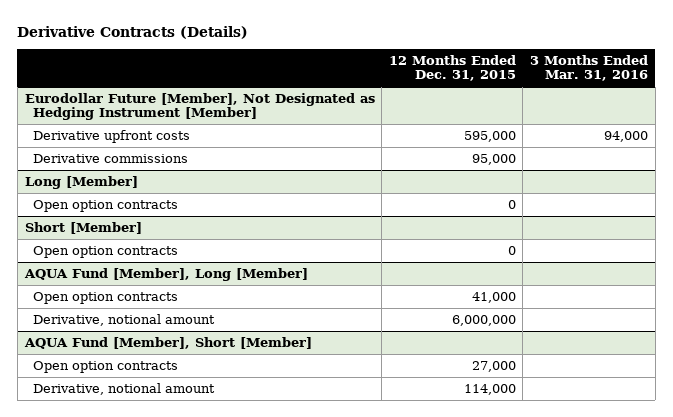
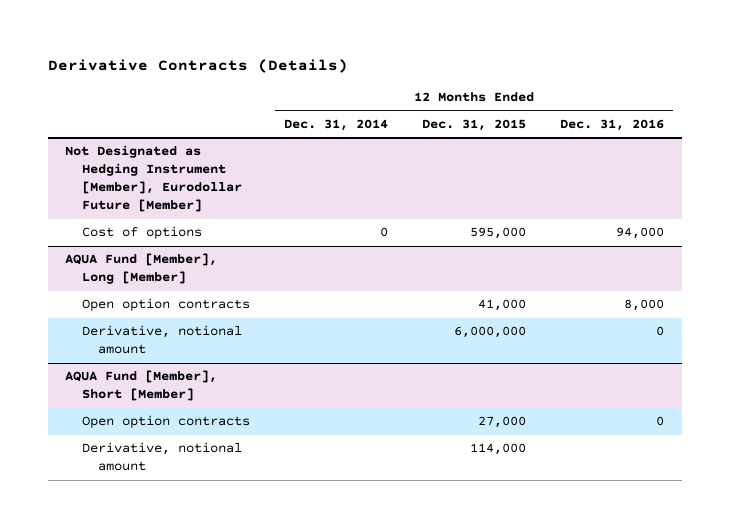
- | 12 Months Ended Dec. 31, 2015 | 3 Months Ended Mar. 31, 2016
+ | 12 Months Ended Dec. 31, 2014 | 12 Months Ended Dec. 31, 2015 | 12 Months Ended Dec. 31, 2016
- Eurodollar Future [Member], Not Designated as Hedging Instrument [Member]
- Derivative upfront costs | 595,000 | 94,000
- Derivative commissions | 95,000 |
- Long [Member]
- Open option contracts | 0 |
- Short [Member]
- Open option contracts | 0 |
+ Not Designated as Hedging Instrument [Member], Eurodollar Future [Member]
+ Cost of options | 0 | 595,000 | 94,000

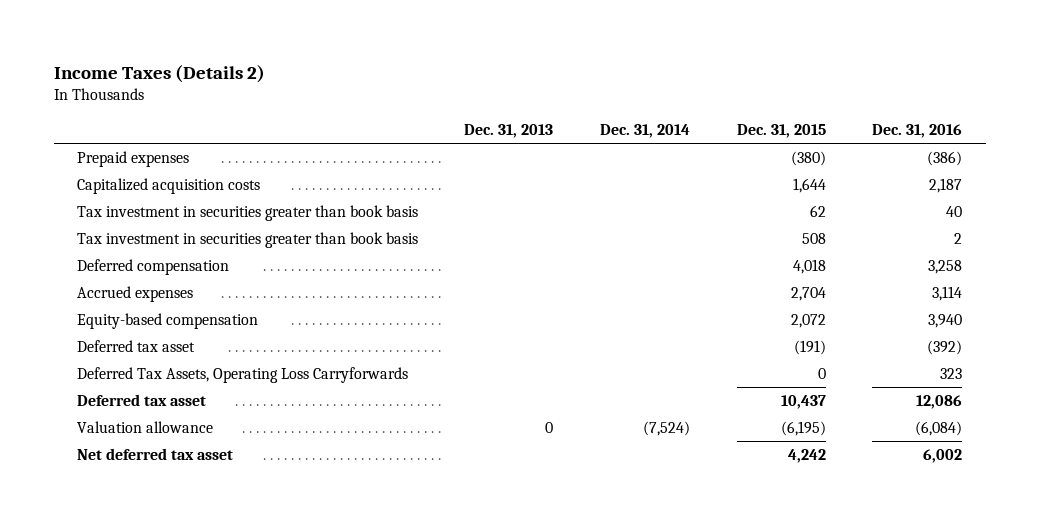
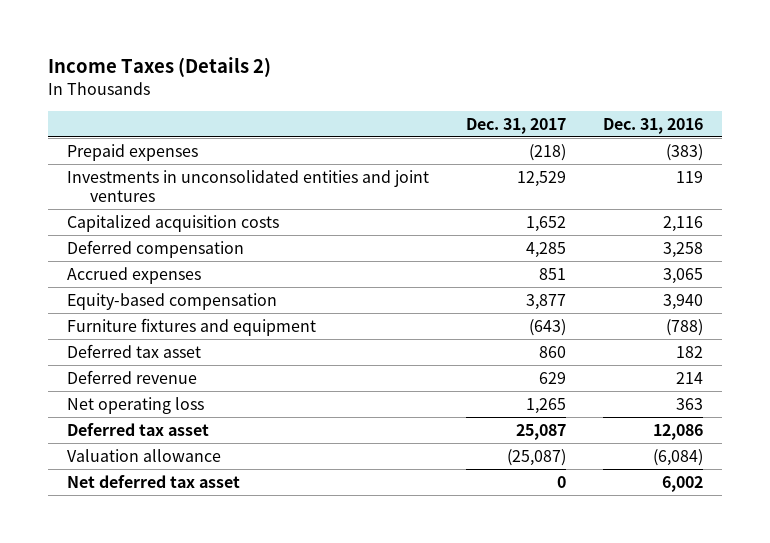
- | Dec. 31, 2013 | Dec. 31, 2014 | Dec. 31, 2015 | Dec. 31, 2016
+ | Dec. 31, 2017 | Dec. 31, 2016
- Prepaid expenses | | | (380) | (386)
- Capitalized acquisition costs | | | 1,644 | 2,187
- Tax investment in securities greater than book basis | | | 62 | 40
- Tax investment in securities greater than book basis | | | 508 | 2
+ Prepaid expenses | (218) | (383)
+ Investments in unconsolidated entities and joint ventures | 12,529 | 119
+ Capitalized acquisition costs | 1,652 | 2,116
- Accrued expenses | | | 2,704 | 3,114
+ Accrued expenses | 851 | 3,065
- Deferred tax asset | | | (191) | (392)
- Deferred Tax Assets, Operating Loss Carryforwards | | | 0 | 323
+ Furniture fixtures and equipment | (643) | (788)
+ Deferred tax asset | 860 | 182
+ Deferred revenue | 629 | 214
+ Net operating loss | 1,265 | 363

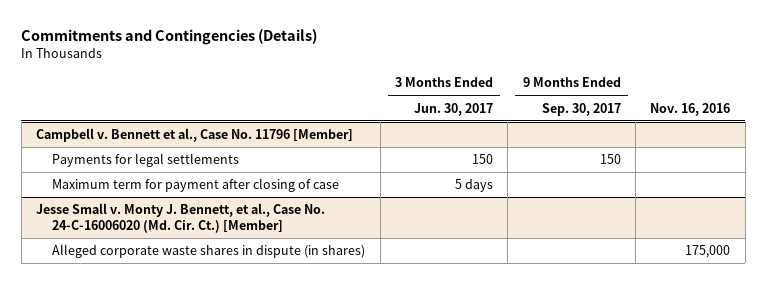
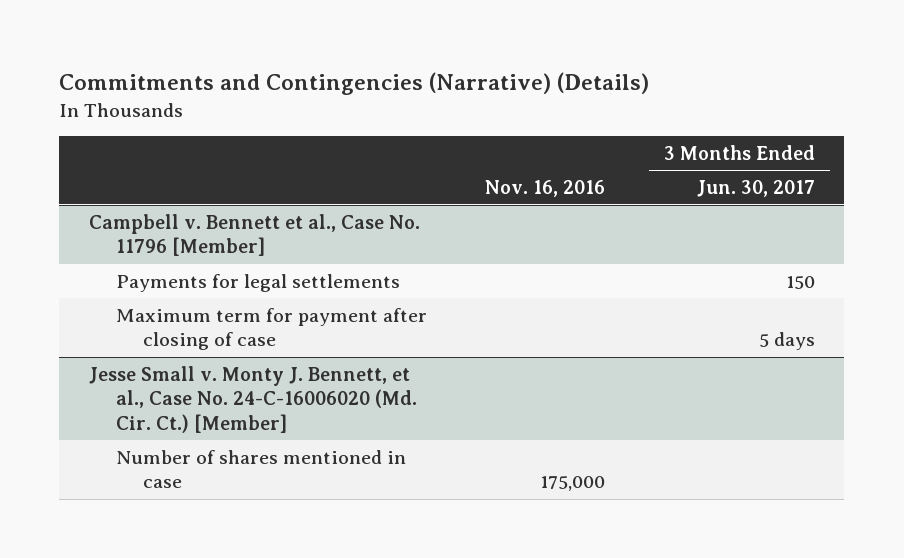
- Commitments and Contingencies (Details)
+ Commitments and Contingencies (Narrative) (Details)
- | 3 Months Ended Jun. 30, 2017 | 9 Months Ended Sep. 30, 2017 | Nov. 16, 2016
+ | Nov. 16, 2016 | 3 Months Ended Jun. 30, 2017
@ Jesse Small v. Monty J. Bennett, et al., Case No. 24-C-16006020 (Md. Cir. Ct.) [Member]
- Alleged corporate waste shares in dispute (in shares) | | | 175,000
+ Number of shares mentioned in case | 175,000 |

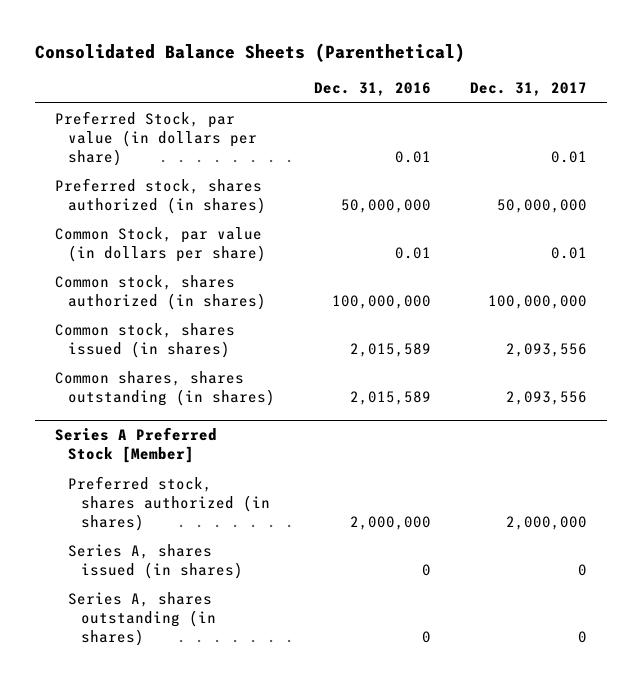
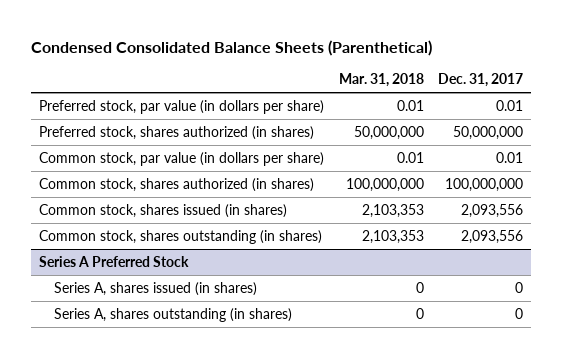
- Consolidated Balance Sheets (Parenthetical)
+ Condensed Consolidated Balance Sheets (Parenthetical)
- | Dec. 31, 2016 | Dec. 31, 2017
+ | Mar. 31, 2018 | Dec. 31, 2017
- Preferred Stock, par value (in dollars per share) | 0.01 | 0.01
+ Preferred stock, par value (in dollars per share) | 0.01 | 0.01
- Common Stock, par value (in dollars per share) | 0.01 | 0.01
+ Common stock, par value (in dollars per share) | 0.01 | 0.01
- Common shares, shares outstanding (in shares) | 2,015,589 | 2,093,556
- Series A Preferred Stock [Member]
- Preferred stock, shares authorized (in shares) | 2,000,000 | 2,000,000
+ Common stock, shares outstanding (in shares) | 2,103,353 | 2,093,556
+ Series A Preferred Stock

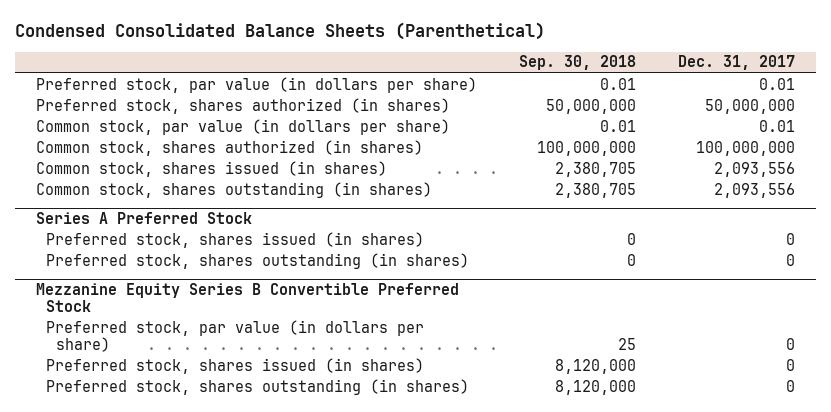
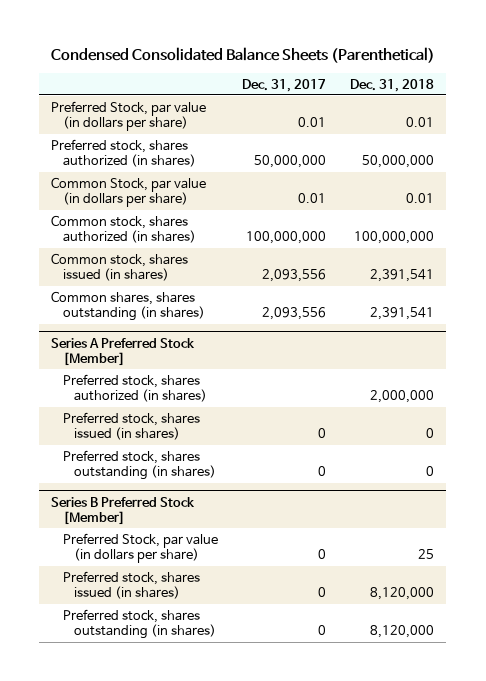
- | Sep. 30, 2018 | Dec. 31, 2017
+ | Dec. 31, 2017 | Dec. 31, 2018
- Preferred stock, par value (in dollars per share) | 0.01 | 0.01
+ Preferred Stock, par value (in dollars per share) | 0.01 | 0.01
- Common stock, par value (in dollars per share) | 0.01 | 0.01
+ Common Stock, par value (in dollars per share) | 0.01 | 0.01
- Common stock, shares outstanding (in shares) | 2,380,705 | 2,093,556
- Series A Preferred Stock
+ Common shares, shares outstanding (in shares) | 2,093,556 | 2,391,541
+ Series A Preferred Stock [Member]
+ Preferred stock, shares authorized (in shares) | | 2,000,000
- Mezzanine Equity Series B Convertible Preferred Stock
- Preferred stock, par value (in dollars per share) | 25 | 0
+ Series B Preferred Stock [Member]
+ Preferred Stock, par value (in dollars per share) | 0 | 25

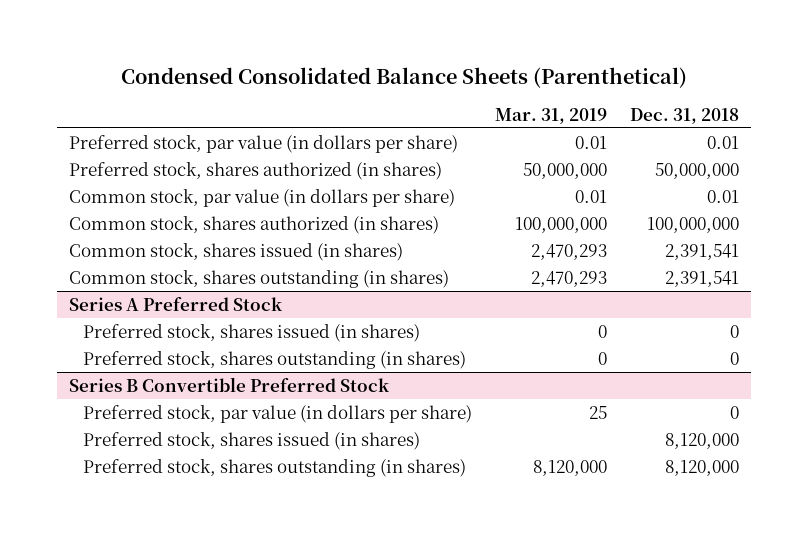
- | Dec. 31, 2017 | Dec. 31, 2018
+ | Mar. 31, 2019 | Dec. 31, 2018
- Preferred Stock, par value (in dollars per share) | 0.01 | 0.01
+ Preferred stock, par value (in dollars per share) | 0.01 | 0.01
- Common Stock, par value (in dollars per share) | 0.01 | 0.01
+ Common stock, par value (in dollars per share) | 0.01 | 0.01
- Common shares, shares outstanding (in shares) | 2,093,556 | 2,391,541
- Series A Preferred Stock [Member]
- Preferred stock, shares authorized (in shares) | | 2,000,000
+ Common stock, shares outstanding (in shares) | 2,470,293 | 2,391,541
+ Series A Preferred Stock
- Series B Preferred Stock [Member]
- Preferred Stock, par value (in dollars per share) | 0 | 25
+ Series B Convertible Preferred Stock
+ Preferred stock, par value (in dollars per share) | 25 | 0

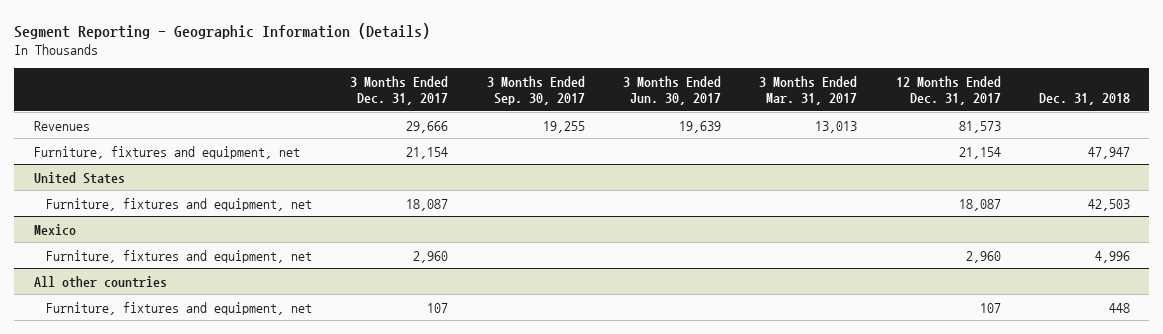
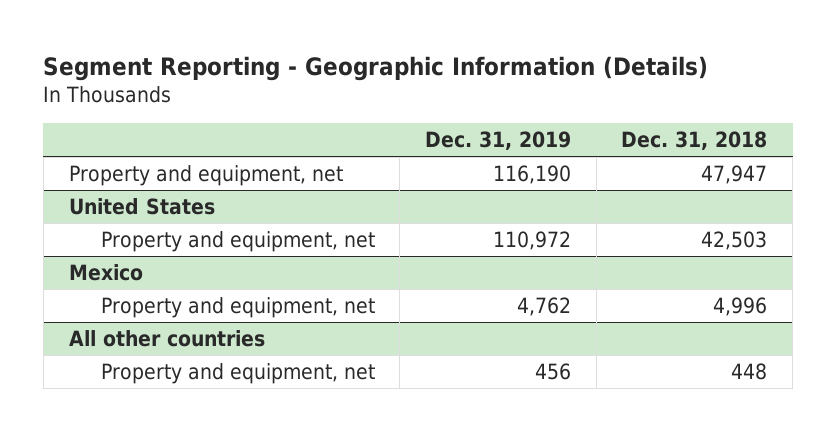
- | 3 Months Ended Dec. 31, 2017 | 3 Months Ended Sep. 30, 2017 | 3 Months Ended Jun. 30, 2017 | 3 Months Ended Mar. 31, 2017 | 12 Months Ended Dec. 31, 2017 | Dec. 31, 2018
+ | Dec. 31, 2019 | Dec. 31, 2018
- Revenues | 29,666 | 19,255 | 19,639 | 13,013 | 81,573 |
- Furniture, fixtures and equipment, net | 21,154 | | | | 21,154 | 47,947
+ Property and equipment, net | 116,190 | 47,947
@ United States
- Furniture, fixtures and equipment, net | 18,087 | | | | 18,087 | 42,503
+ Property and equipment, net | 110,972 | 42,503
@ Mexico
- Furniture, fixtures and equipment, net | 2,960 | | | | 2,960 | 4,996
+ Property and equipment, net | 4,762 | 4,996
@ All other countries
- Furniture, fixtures and equipment, net | 107 | | | | 107 | 448
+ Property and equipment, net | 456 | 448

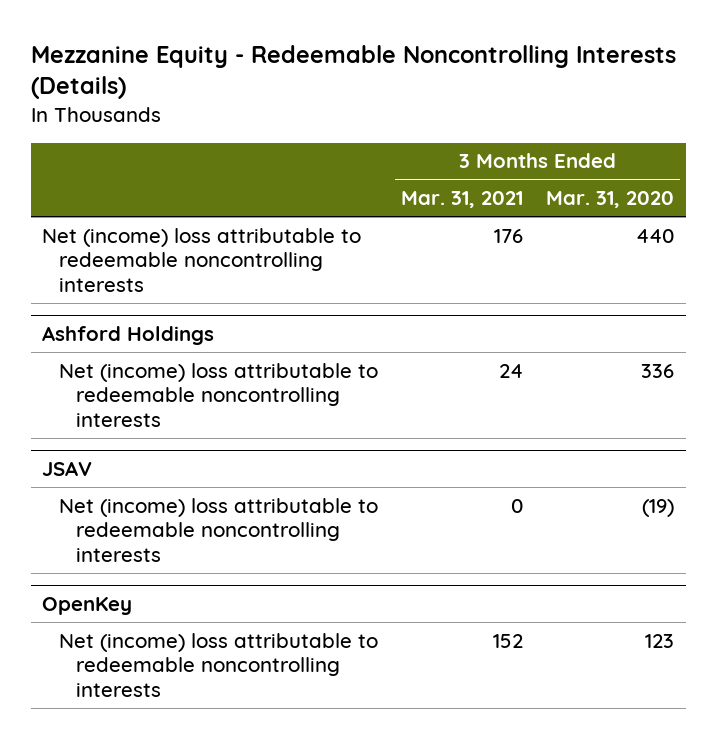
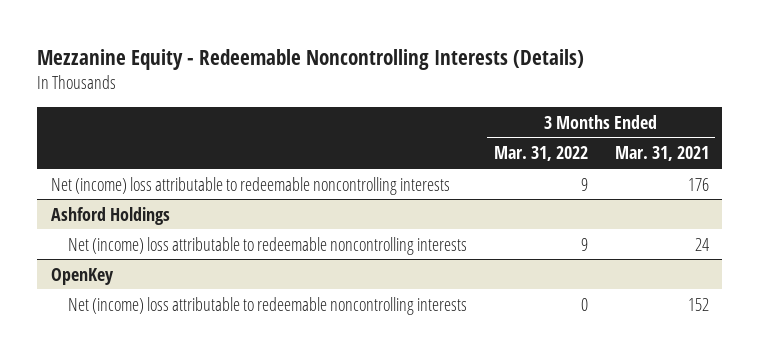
- | 3 Months Ended Mar. 31, 2021 | 3 Months Ended Mar. 31, 2020
+ | 3 Months Ended Mar. 31, 2022 | 3 Months Ended Mar. 31, 2021
- JSAV
- Net (income) loss attributable to redeemable noncontrolling interests | 0 | (19)

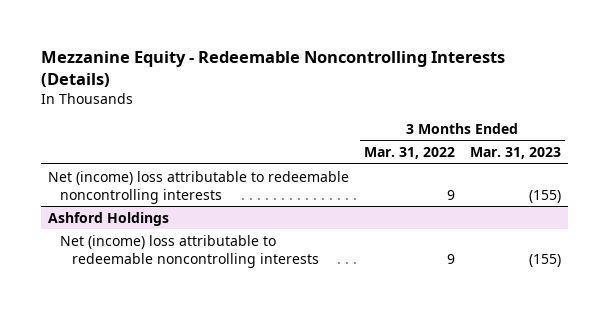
- | 3 Months Ended Mar. 31, 2022 | 3 Months Ended Mar. 31, 2021
+ | 3 Months Ended Mar. 31, 2022 | 3 Months Ended Mar. 31, 2023
- OpenKey
- Net (income) loss attributable to redeemable noncontrolling interests | 0 | 152

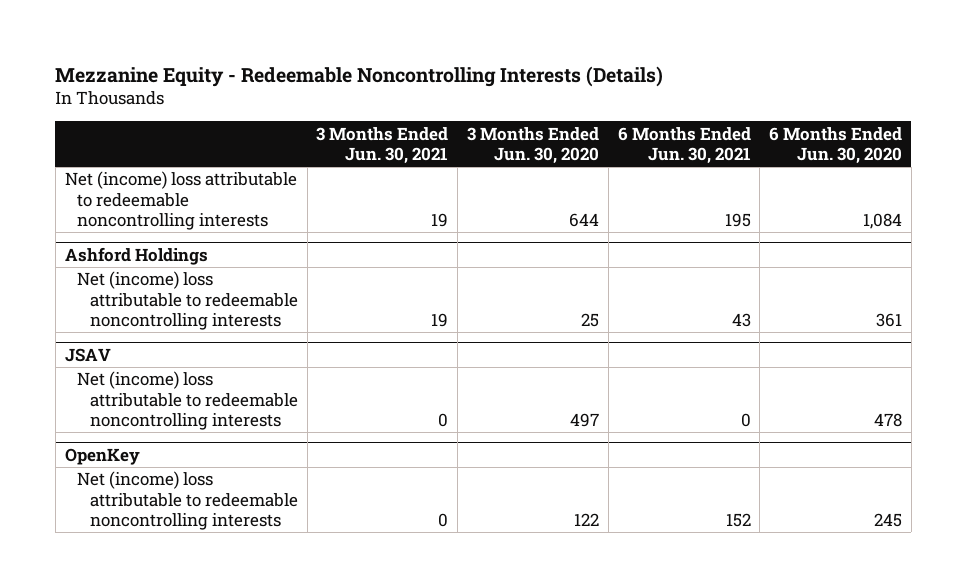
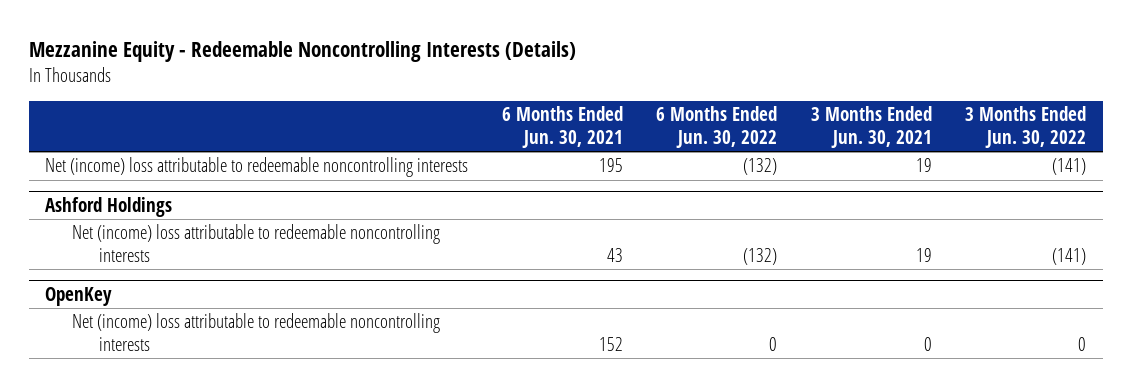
- | 3 Months Ended Jun. 30, 2021 | 3 Months Ended Jun. 30, 2020 | 6 Months Ended Jun. 30, 2021 | 6 Months Ended Jun. 30, 2020
+ | 6 Months Ended Jun. 30, 2021 | 6 Months Ended Jun. 30, 2022 | 3 Months Ended Jun. 30, 2021 | 3 Months Ended Jun. 30, 2022
- JSAV
- Net (income) loss attributable to redeemable noncontrolling interests | 0 | 497 | 0 | 478

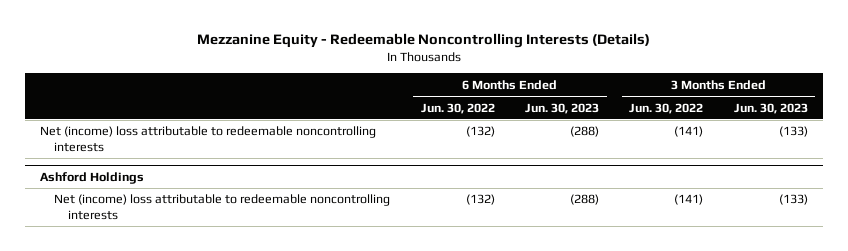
- | 6 Months Ended Jun. 30, 2021 | 6 Months Ended Jun. 30, 2022 | 3 Months Ended Jun. 30, 2021 | 3 Months Ended Jun. 30, 2022
+ | 6 Months Ended Jun. 30, 2022 | 6 Months Ended Jun. 30, 2023 | 3 Months Ended Jun. 30, 2022 | 3 Months Ended Jun. 30, 2023
- OpenKey
- Net (income) loss attributable to redeemable noncontrolling interests | 152 | 0 | 0 | 0

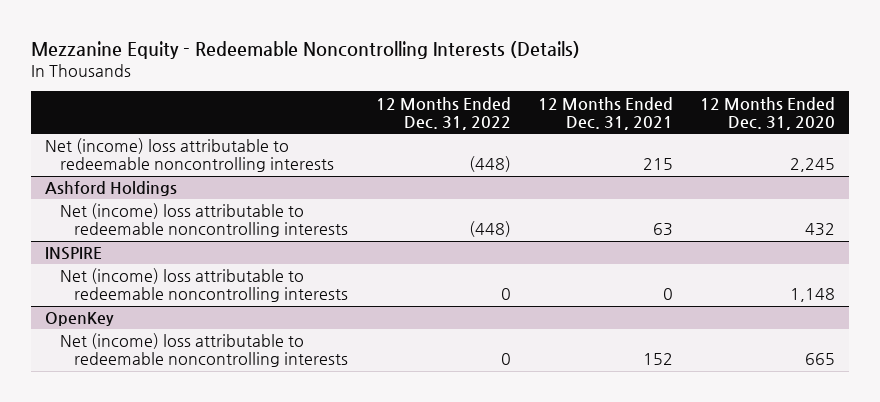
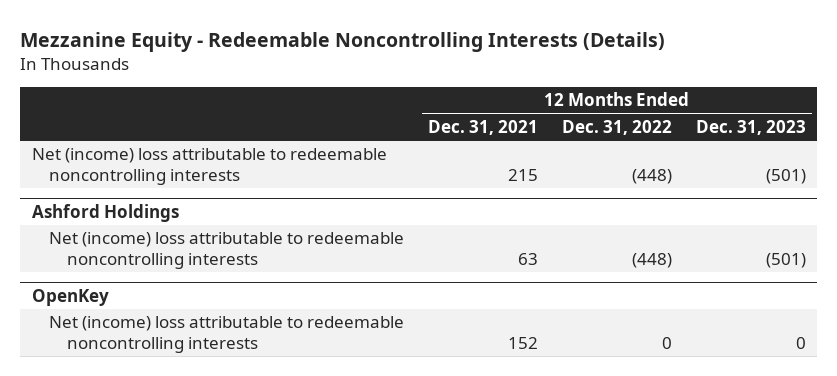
- | 12 Months Ended Dec. 31, 2022 | 12 Months Ended Dec. 31, 2021 | 12 Months Ended Dec. 31, 2020
+ | 12 Months Ended Dec. 31, 2021 | 12 Months Ended Dec. 31, 2022 | 12 Months Ended Dec. 31, 2023
- INSPIRE
- Net (income) loss attributable to redeemable noncontrolling interests | 0 | 0 | 1,148

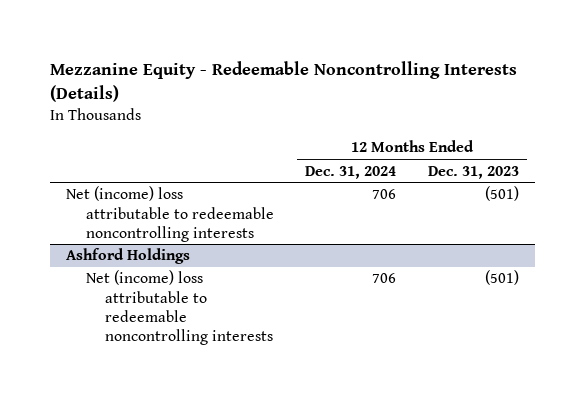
- | 12 Months Ended Dec. 31, 2021 | 12 Months Ended Dec. 31, 2022 | 12 Months Ended Dec. 31, 2023
+ | 12 Months Ended Dec. 31, 2024 | 12 Months Ended Dec. 31, 2023
- OpenKey
- Net (income) loss attributable to redeemable noncontrolling interests | 152 | 0 | 0

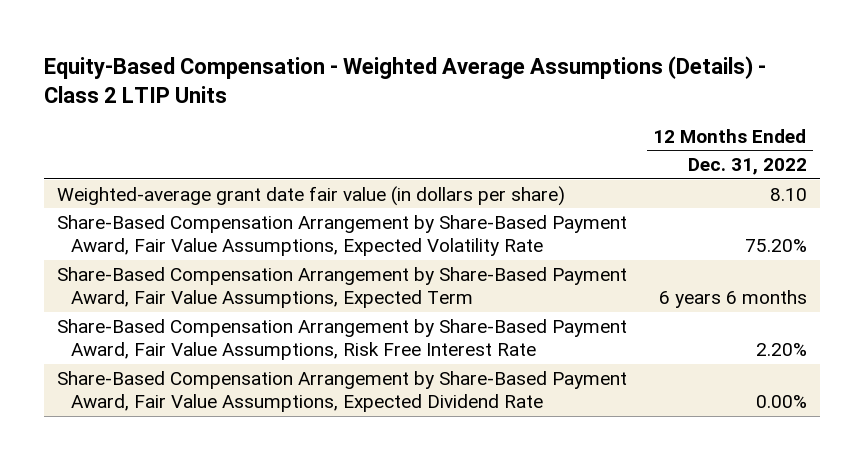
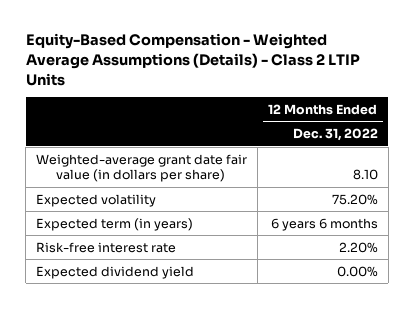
- Share-Based Compensation Arrangement by Share-Based Payment Award, Fair Value Assumptions, Expected Volatility Rate | 75.20%
- Share-Based Compensation Arrangement by Share-Based Payment Award, Fair Value Assumptions, Expected Term | 6 years 6 months
- Share-Based Compensation Arrangement by Share-Based Payment Award, Fair Value Assumptions, Risk Free Interest Rate | 2.20%
- Share-Based Compensation Arrangement by Share-Based Payment Award, Fair Value Assumptions, Expected Dividend Rate | 0.00%
+ Expected volatility | 75.20%
+ Expected term (in years) | 6 years 6 months
+ Risk-free interest rate | 2.20%
+ Expected dividend yield | 0.00%

